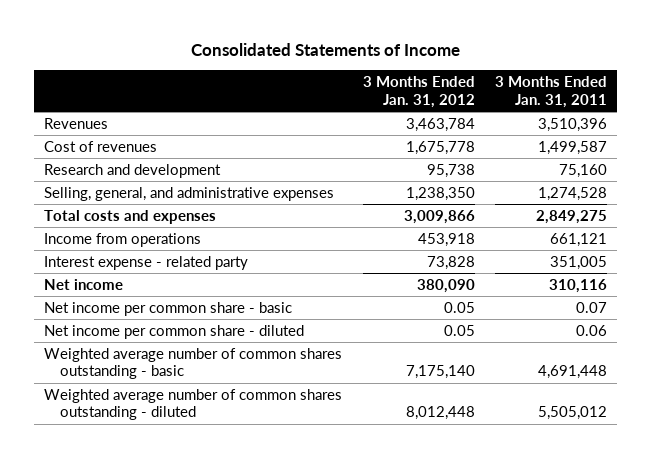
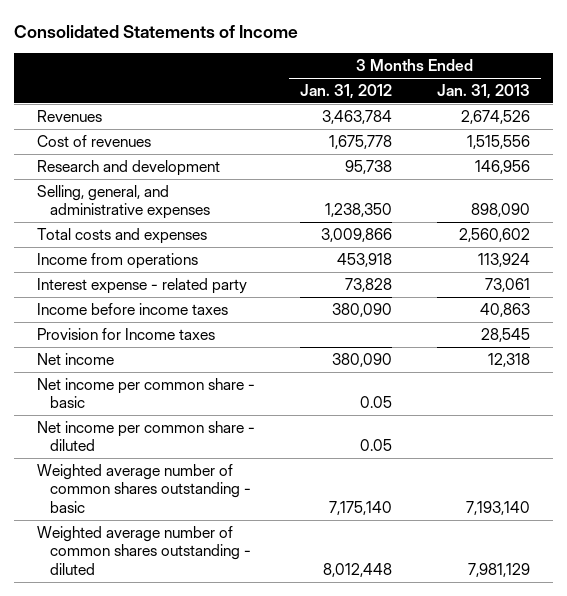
- | 3 Months Ended Jan. 31, 2012 | 3 Months Ended Jan. 31, 2011
+ | 3 Months Ended Jan. 31, 2012 | 3 Months Ended Jan. 31, 2013
+ Income before income taxes | 380,090 | 40,863
+ Provision for Income taxes | | 28,545

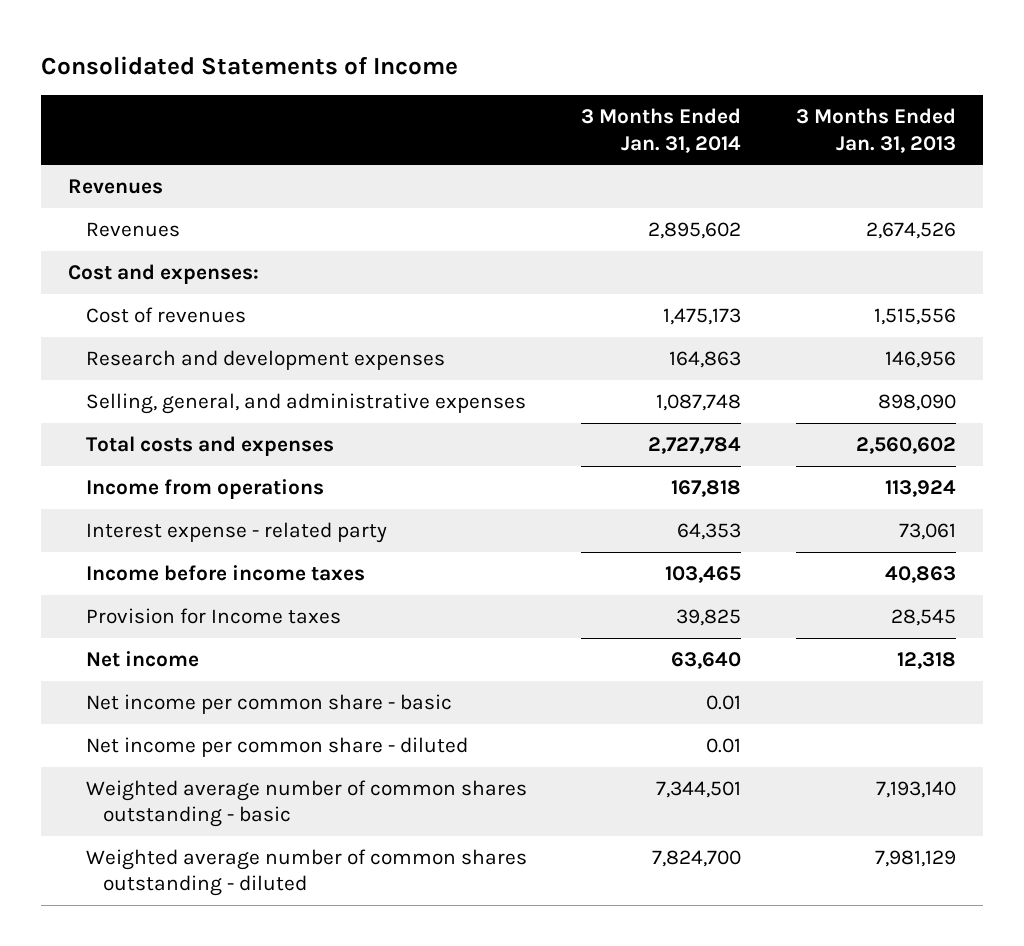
- | 3 Months Ended Jan. 31, 2012 | 3 Months Ended Jan. 31, 2013
+ | 3 Months Ended Jan. 31, 2014 | 3 Months Ended Jan. 31, 2013
+ Revenues
+ Cost and expenses:
- Research and development | 95,738 | 146,956
+ Research and development expenses | 164,863 | 146,956

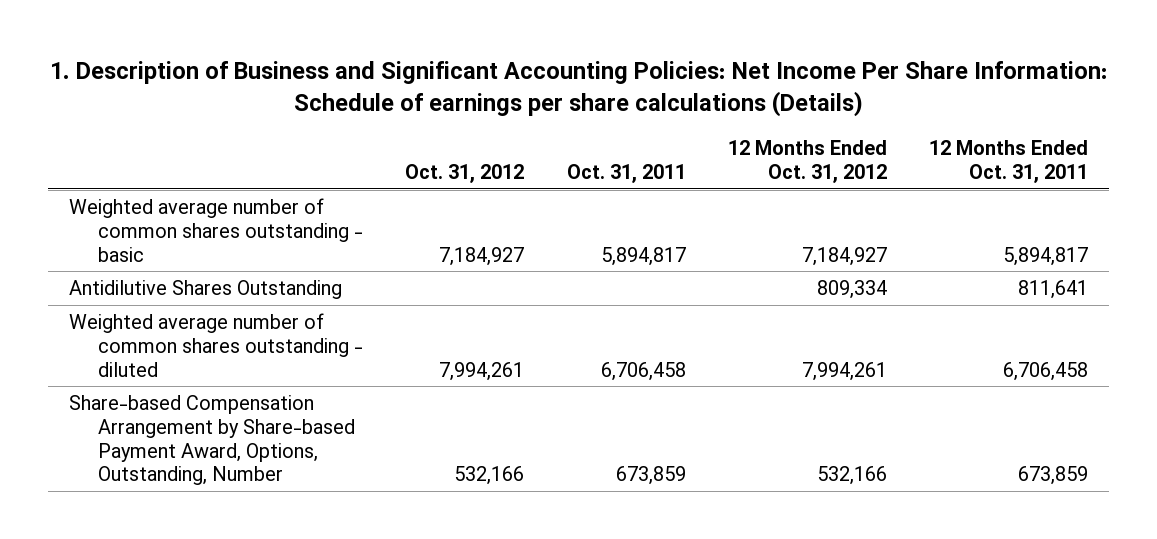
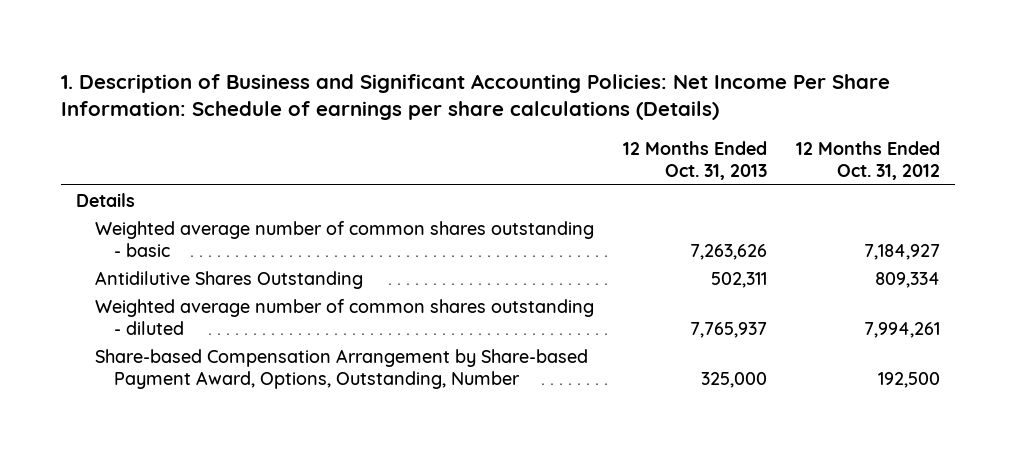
- | Oct. 31, 2012 | Oct. 31, 2011 | 12 Months Ended Oct. 31, 2012 | 12 Months Ended Oct. 31, 2011
+ | 12 Months Ended Oct. 31, 2013 | 12 Months Ended Oct. 31, 2012
+ Details
- Share-based Compensation Arrangement by Share-based Payment Award, Options, Outstanding, Number | 532,166 | 673,859 | 532,166 | 673,859
+ Share-based Compensation Arrangement by Share-based Payment Award, Options, Outstanding, Number | 325,000 | 192,500

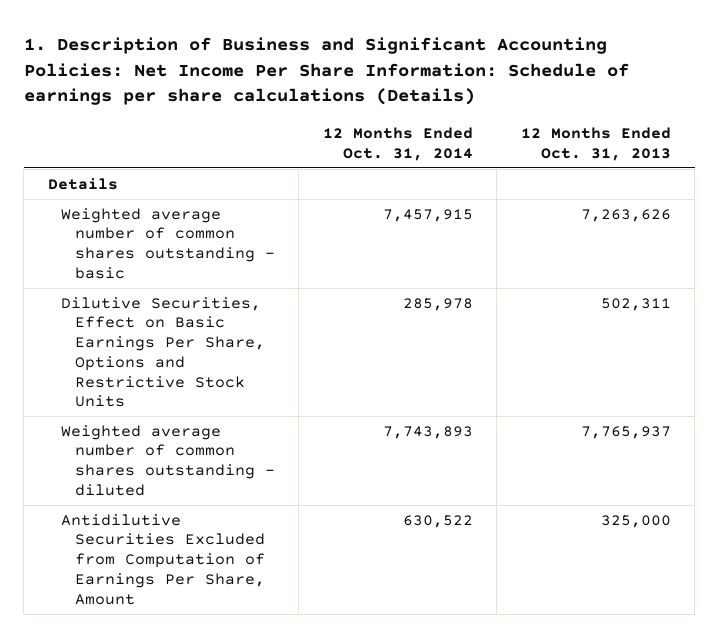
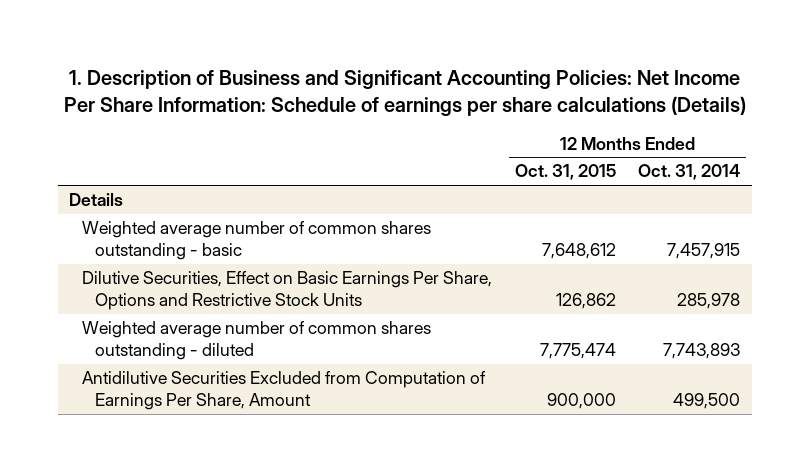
- | 12 Months Ended Oct. 31, 2014 | 12 Months Ended Oct. 31, 2013
+ | 12 Months Ended Oct. 31, 2015 | 12 Months Ended Oct. 31, 2014
- Antidilutive Securities Excluded from Computation of Earnings Per Share, Amount | 630,522 | 325,000
+ Antidilutive Securities Excluded from Computation of Earnings Per Share, Amount | 900,000 | 499,500

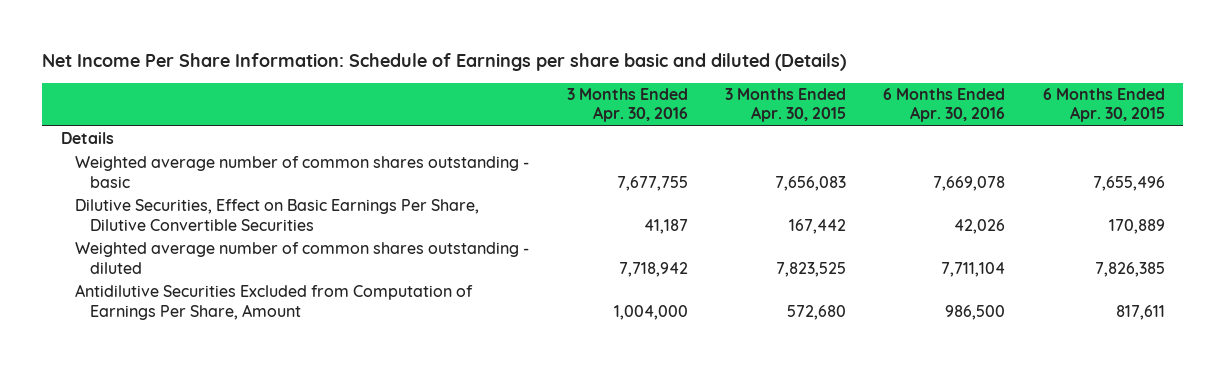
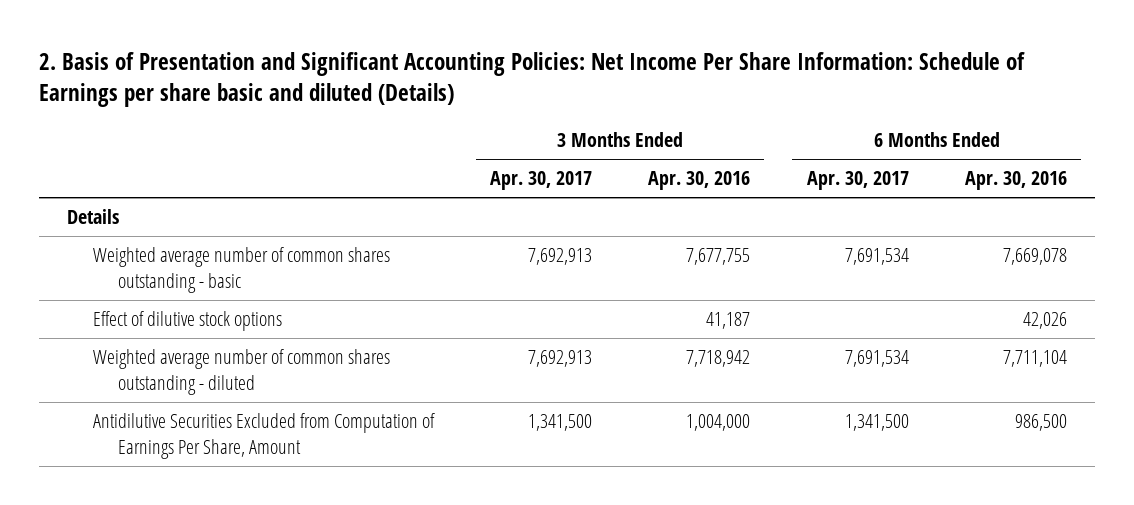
- Net Income Per Share Information: Schedule of Earnings per share basic and diluted (Details)
+ 2. Basis of Presentation and Significant Accounting Policies: Net Income Per Share Information: Schedule of Earnings per share basic and diluted (Details)
- | 3 Months Ended Apr. 30, 2016 | 3 Months Ended Apr. 30, 2015 | 6 Months Ended Apr. 30, 2016 | 6 Months Ended Apr. 30, 2015
+ | 3 Months Ended Apr. 30, 2017 | 3 Months Ended Apr. 30, 2016 | 6 Months Ended Apr. 30, 2017 | 6 Months Ended Apr. 30, 2016
- Dilutive Securities, Effect on Basic Earnings Per Share, Dilutive Convertible Securities | 41,187 | 167,442 | 42,026 | 170,889
+ Effect of dilutive stock options | | 41,187 | | 42,026

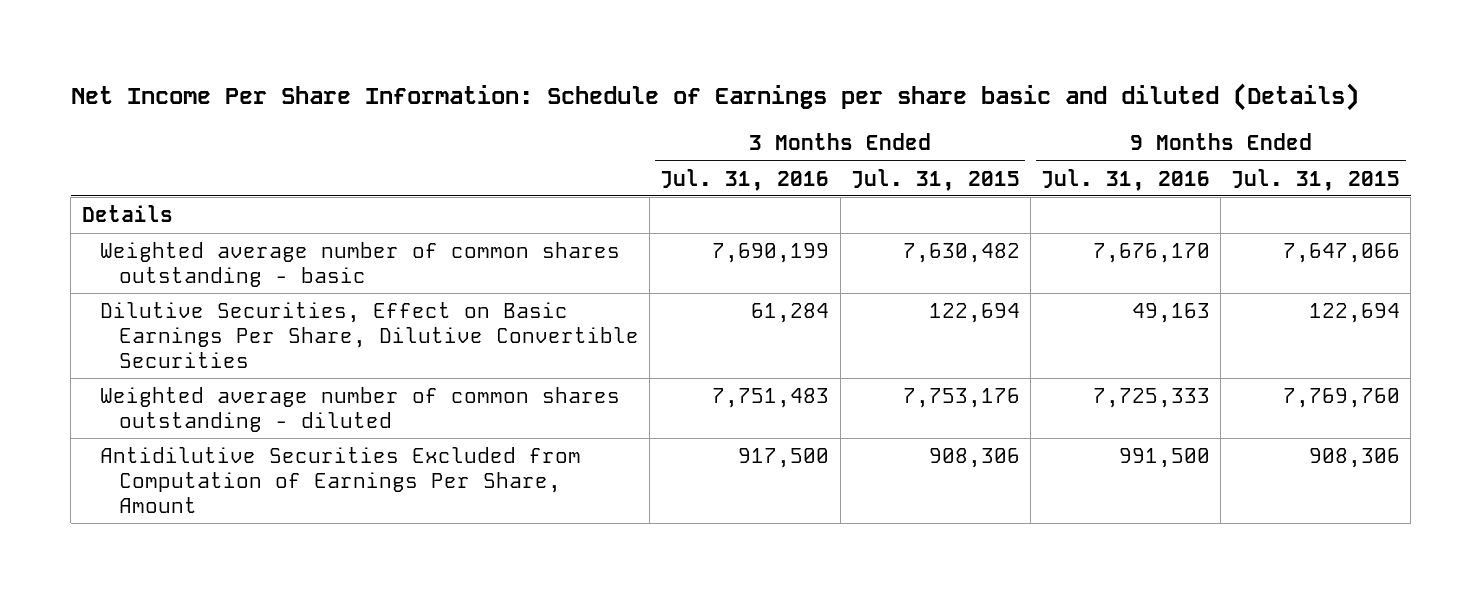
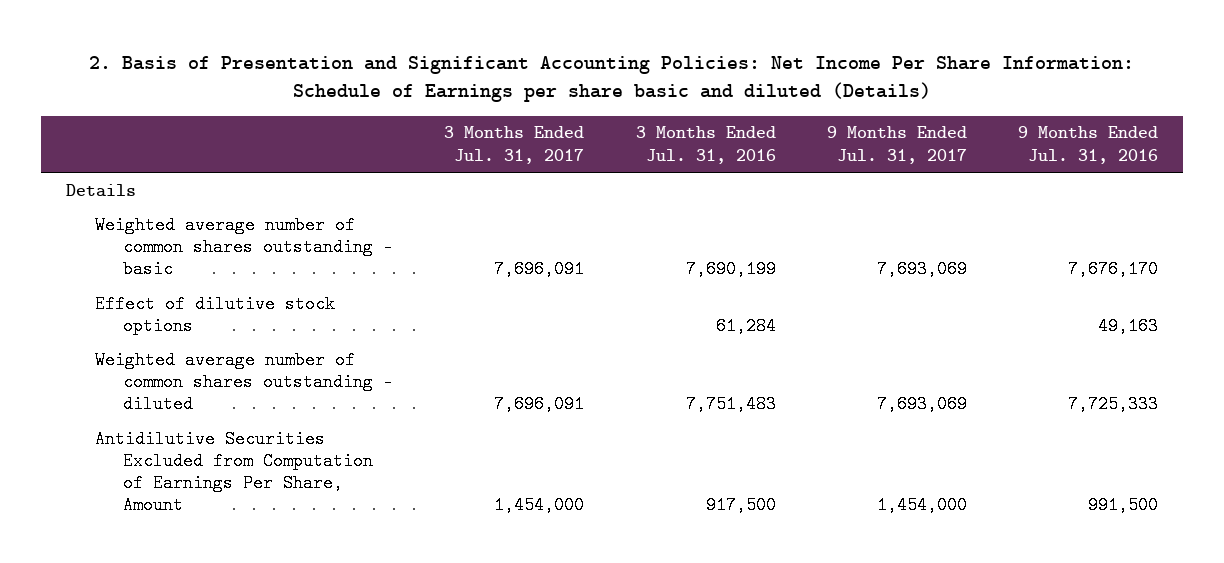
- Net Income Per Share Information: Schedule of Earnings per share basic and diluted (Details)
+ 2. Basis of Presentation and Significant Accounting Policies: Net Income Per Share Information: Schedule of Earnings per share basic and diluted (Details)
- | 3 Months Ended Jul. 31, 2016 | 3 Months Ended Jul. 31, 2015 | 9 Months Ended Jul. 31, 2016 | 9 Months Ended Jul. 31, 2015
+ | 3 Months Ended Jul. 31, 2017 | 3 Months Ended Jul. 31, 2016 | 9 Months Ended Jul. 31, 2017 | 9 Months Ended Jul. 31, 2016
- Dilutive Securities, Effect on Basic Earnings Per Share, Dilutive Convertible Securities | 61,284 | 122,694 | 49,163 | 122,694
+ Effect of dilutive stock options | | 61,284 | | 49,163

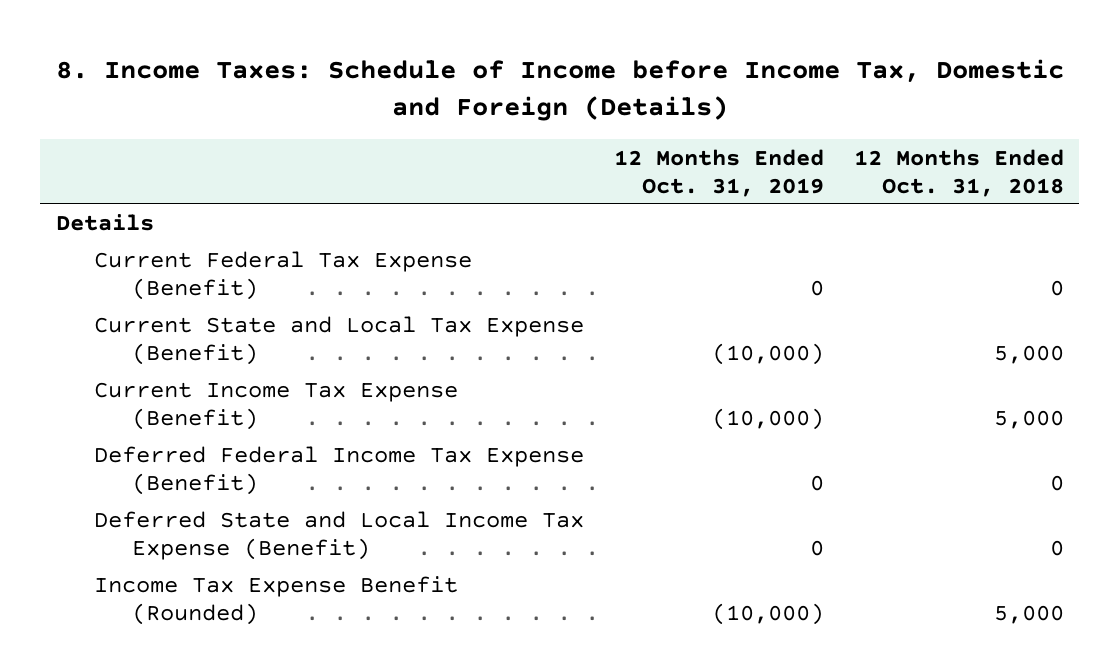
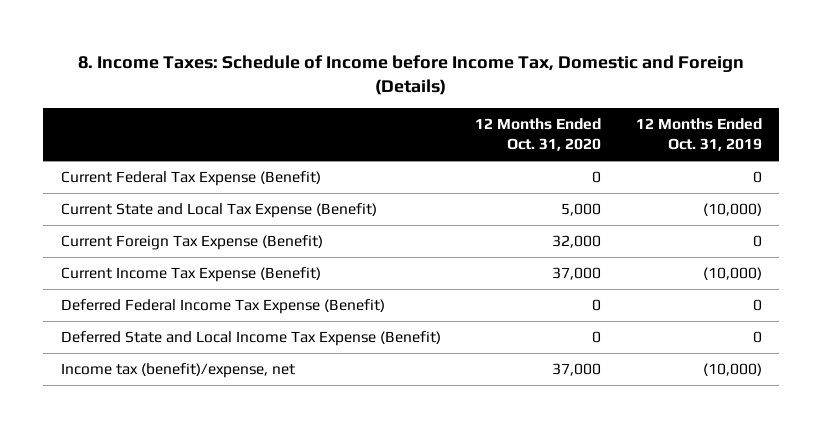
- | 12 Months Ended Oct. 31, 2019 | 12 Months Ended Oct. 31, 2018
+ | 12 Months Ended Oct. 31, 2020 | 12 Months Ended Oct. 31, 2019
- Details
+ Current Foreign Tax Expense (Benefit) | 32,000 | 0
- Income Tax Expense Benefit (Rounded) | (10,000) | 5,000
+ Income tax (benefit)/expense, net | 37,000 | (10,000)

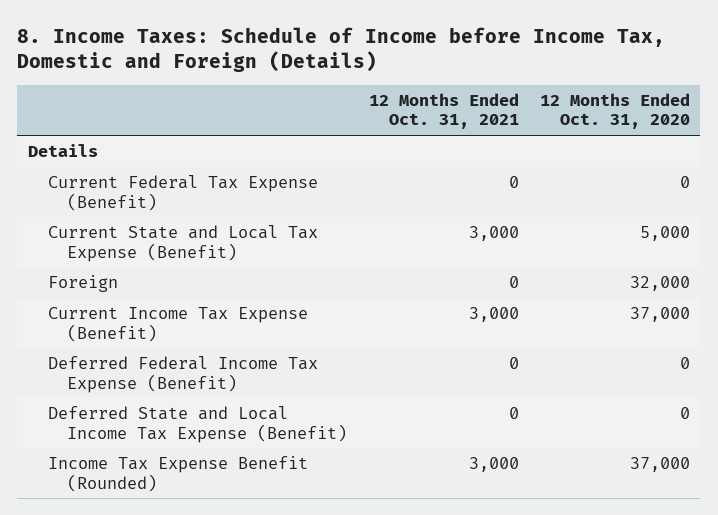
- | 12 Months Ended Oct. 31, 2020 | 12 Months Ended Oct. 31, 2019
+ | 12 Months Ended Oct. 31, 2021 | 12 Months Ended Oct. 31, 2020
+ Details
- Current Foreign Tax Expense (Benefit) | 32,000 | 0
+ Foreign | 0 | 32,000
- Income tax (benefit)/expense, net | 37,000 | (10,000)
+ Income Tax Expense Benefit (Rounded) | 3,000 | 37,000

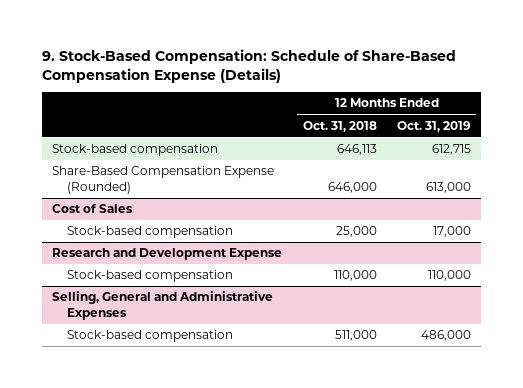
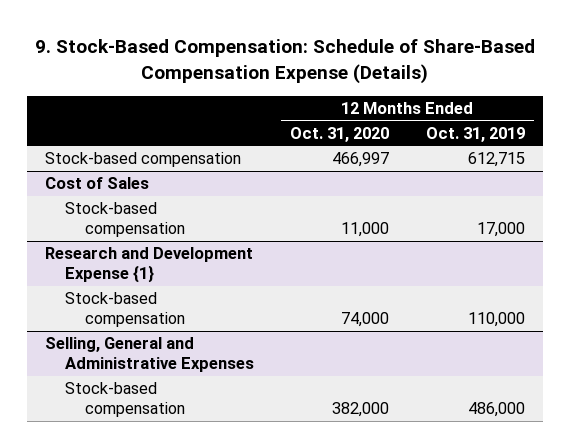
- | 12 Months Ended Oct. 31, 2018 | 12 Months Ended Oct. 31, 2019
+ | 12 Months Ended Oct. 31, 2020 | 12 Months Ended Oct. 31, 2019
- Share-Based Compensation Expense (Rounded) | 646,000 | 613,000
- Research and Development Expense
+ Research and Development Expense {1}

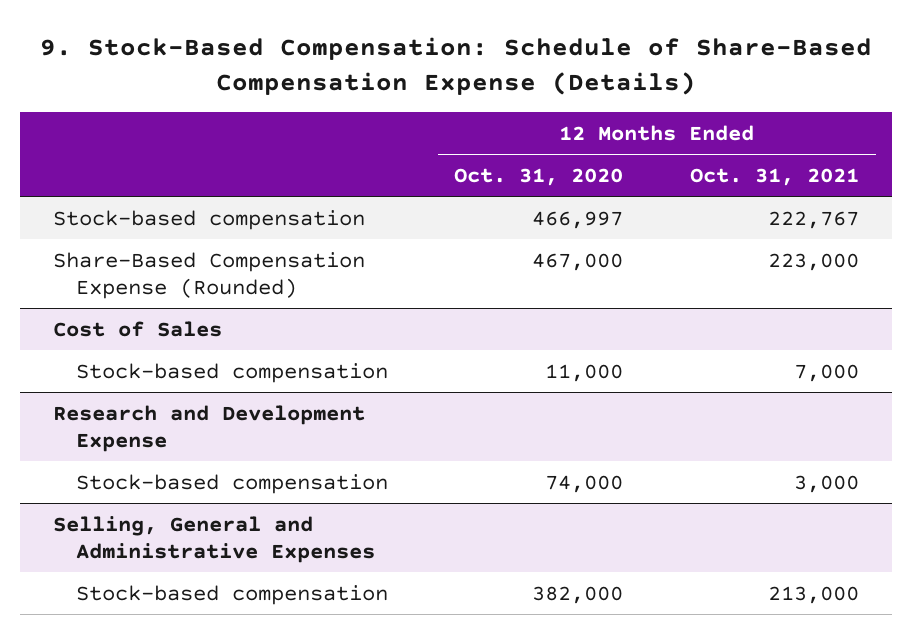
- | 12 Months Ended Oct. 31, 2020 | 12 Months Ended Oct. 31, 2019
+ | 12 Months Ended Oct. 31, 2020 | 12 Months Ended Oct. 31, 2021
+ Share-Based Compensation Expense (Rounded) | 467,000 | 223,000
- Research and Development Expense {1}
+ Research and Development Expense

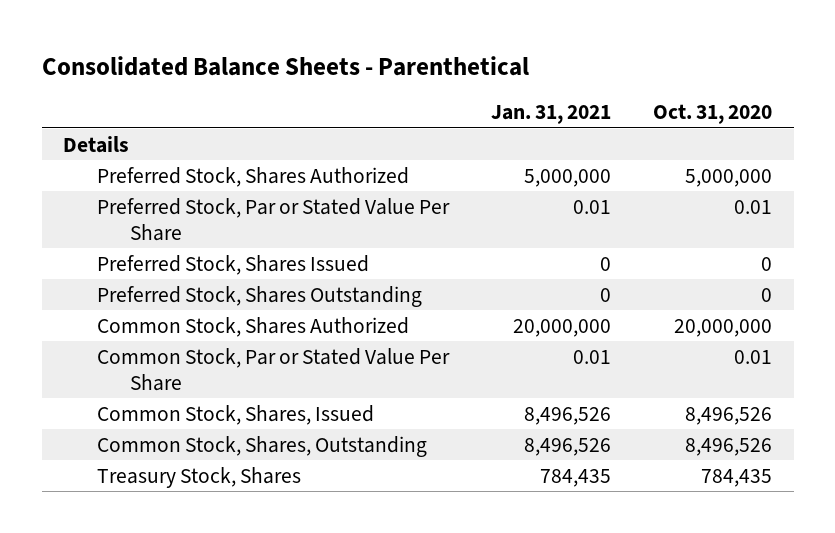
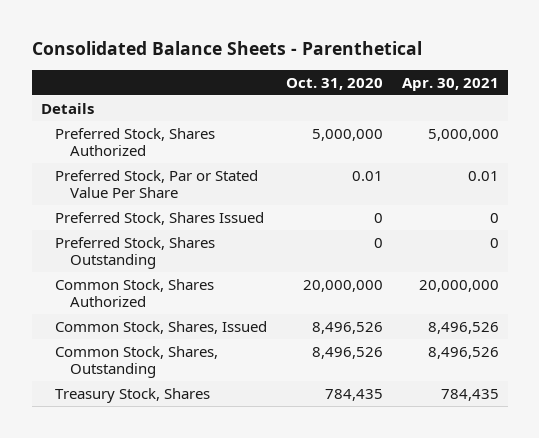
- | Jan. 31, 2021 | Oct. 31, 2020
+ | Oct. 31, 2020 | Apr. 30, 2021
- Common Stock, Par or Stated Value Per Share | 0.01 | 0.01

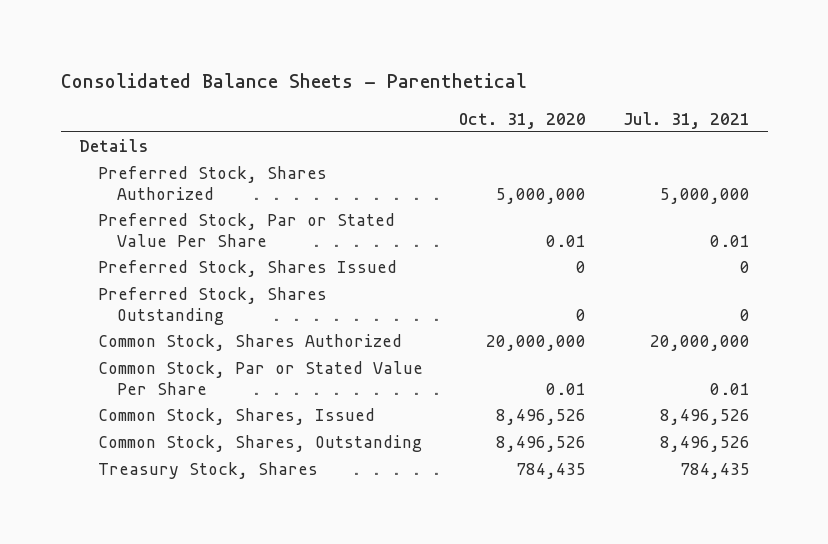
- | Oct. 31, 2020 | Apr. 30, 2021
+ | Oct. 31, 2020 | Jul. 31, 2021
+ Common Stock, Par or Stated Value Per Share | 0.01 | 0.01

